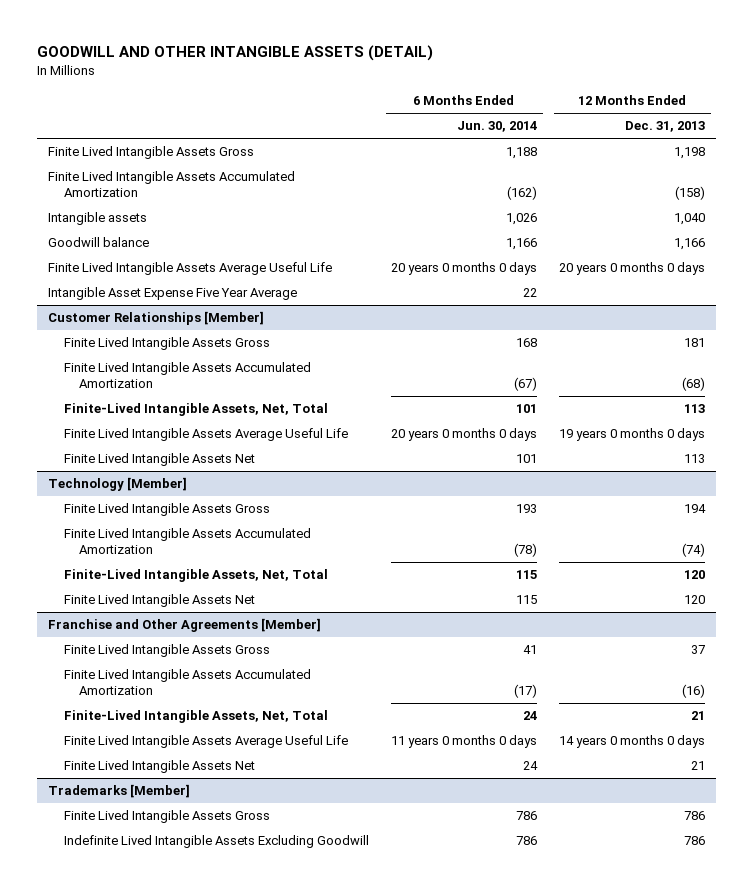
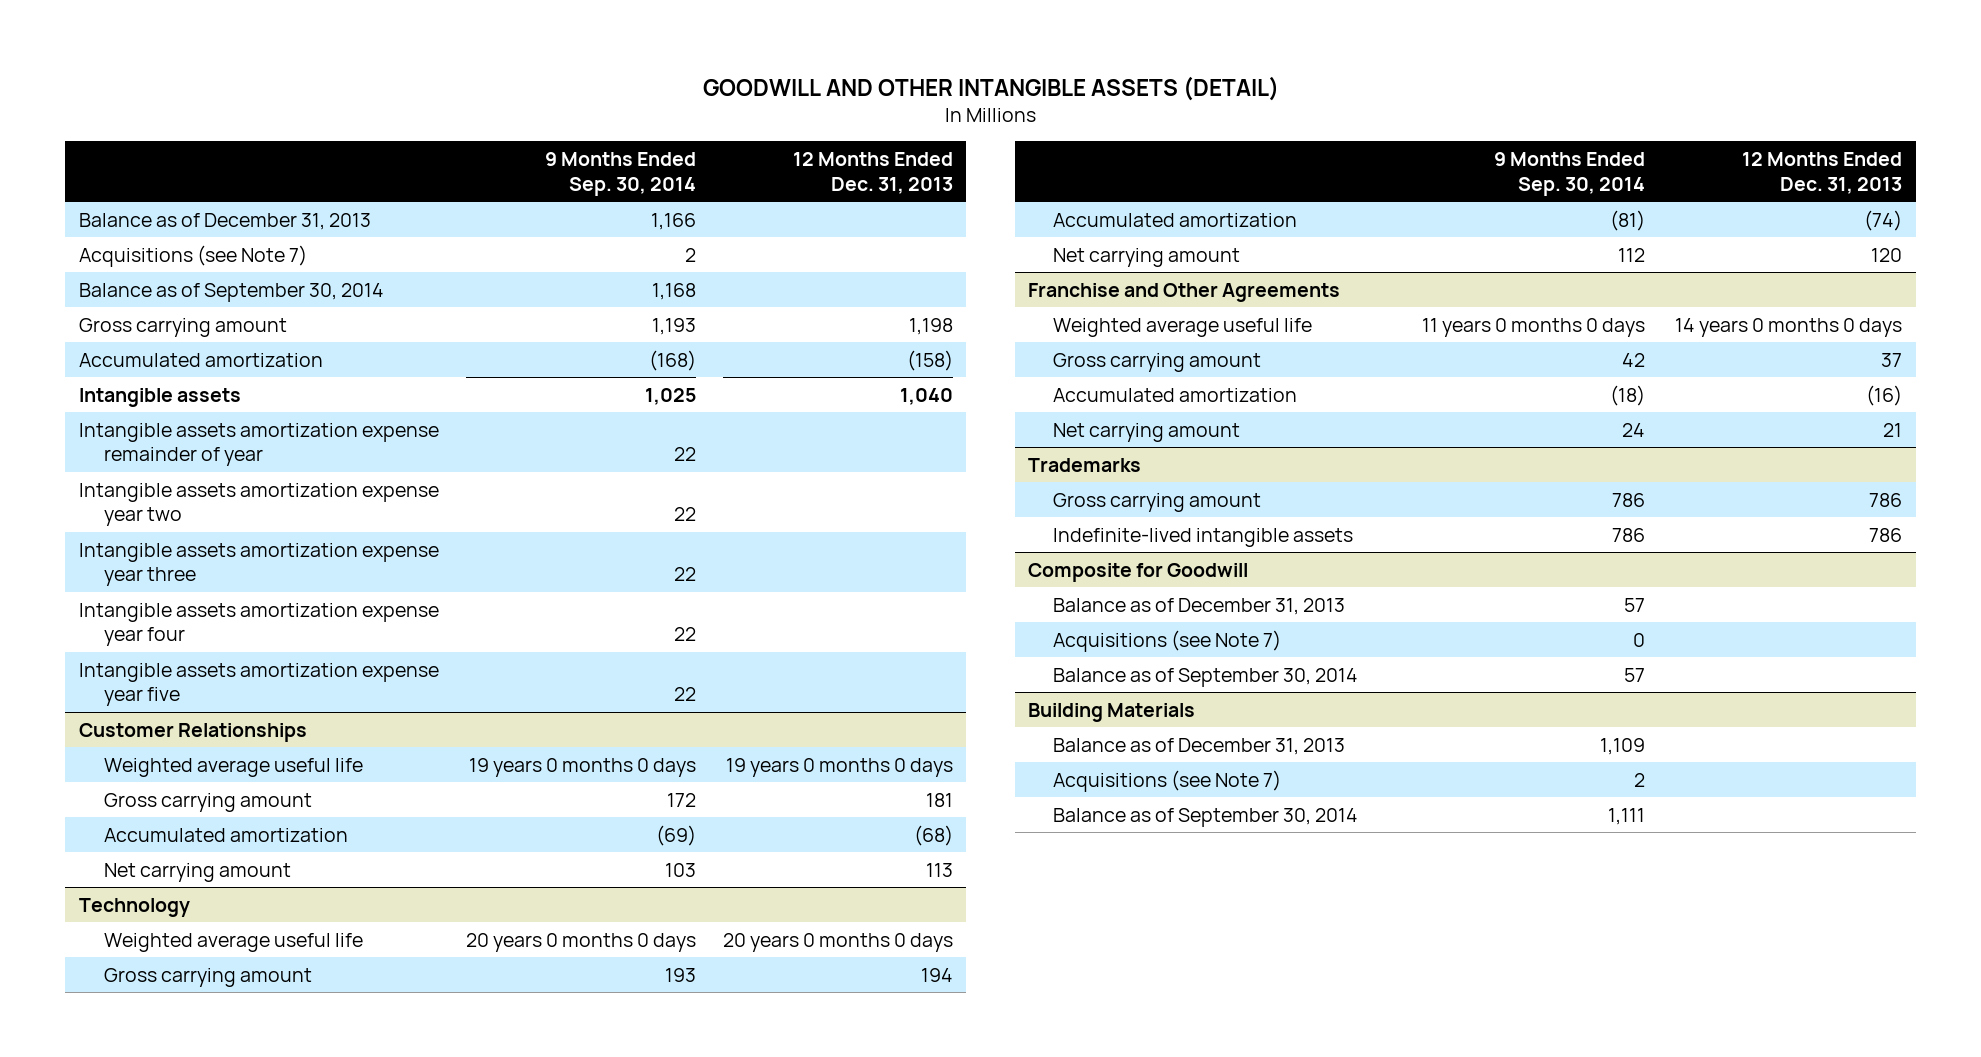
- | 6 Months Ended Jun. 30, 2014 | 12 Months Ended Dec. 31, 2013
+ | 9 Months Ended Sep. 30, 2014 | 12 Months Ended Dec. 31, 2013
- Finite Lived Intangible Assets Gross | 1,188 | 1,198
- Finite Lived Intangible Assets Accumulated Amortization | (162) | (158)
+ Balance as of December 31, 2013 | 1,166 |
+ Acquisitions (see Note 7) | 2 |
+ Balance as of September 30, 2014 | 1,168 |
+ Gross carrying amount | 1,193 | 1,198
+ Accumulated amortization | (168) | (158)
- Goodwill balance | 1,166 | 1,166
- Finite Lived Intangible Assets Average Useful Life | 20 years 0 months 0 days | 20 years 0 months 0 days
- Intangible Asset Expense Five Year Average | 22 |
- Customer Relationships [Member]
- Finite Lived Intangible Assets Gross | 168 | 181
- Finite Lived Intangible Assets Accumulated Amortization | (67) | (68)
- Finite-Lived Intangible Assets, Net, Total | 101 | 113
- Finite Lived Intangible Assets Average Useful Life | 20 years 0 months 0 days | 19 years 0 months 0 days
- Finite Lived Intangible Assets Net | 101 | 113
- Technology [Member]
- Finite Lived Intangible Assets Gross | 193 | 194
- Finite Lived Intangible Assets Accumulated Amortization | (78) | (74)
- Finite-Lived Intangible Assets, Net, Total | 115 | 120
- Finite Lived Intangible Assets Net | 115 | 120
- Franchise and Other Agreements [Member]
- Finite Lived Intangible Assets Gross | 41 | 37
- Finite Lived Intangible Assets Accumulated Amortization | (17) | (16)
- Finite-Lived Intangible Assets, Net, Total | 24 | 21
- Finite Lived Intangible Assets Average Useful Life | 11 years 0 months 0 days | 14 years 0 months 0 days
- Finite Lived Intangible Assets Net | 24 | 21
- Trademarks [Member]
- Finite Lived Intangible Assets Gross | 786 | 786
- Indefinite Lived Intangible Assets Excluding Goodwill | 786 | 786
+ Intangible assets amortization expense remainder of year | 22 |
+ Intangible assets amortization expense year two | 22 |
+ Intangible assets amortization expense year three | 22 |
+ Intangible assets amortization expense year four | 22 |
+ Intangible assets amortization expense year five | 22 |
+ Customer Relationships
+ Weighted average useful life | 19 years 0 months 0 days | 19 years 0 months 0 days
+ Gross carrying amount | 172 | 181
+ Accumulated amortization | (69) | (68)
+ Net carrying amount | 103 | 113
+ Technology
+ Weighted average useful life | 20 years 0 months 0 days | 20 years 0 months 0 days
+ Gross carrying amount | 193 | 194
+ Accumulated amortization | (81) | (74)
+ Net carrying amount | 112 | 120
+ Franchise and Other Agreements
+ Weighted average useful life | 11 years 0 months 0 days | 14 years 0 months 0 days
+ Gross carrying amount | 42 | 37
+ Accumulated amortization | (18) | (16)
+ Net carrying amount | 24 | 21
+ Trademarks
+ Gross carrying amount | 786 | 786
+ Indefinite-lived intangible assets | 786 | 786
+ Composite for Goodwill
+ Balance as of December 31, 2013 | 57 |
+ Acquisitions (see Note 7) | 0 |
+ Balance as of September 30, 2014 | 57 |
+ Building Materials
+ Balance as of December 31, 2013 | 1,109 |
+ Acquisitions (see Note 7) | 2 |
+ Balance as of September 30, 2014 | 1,111 |

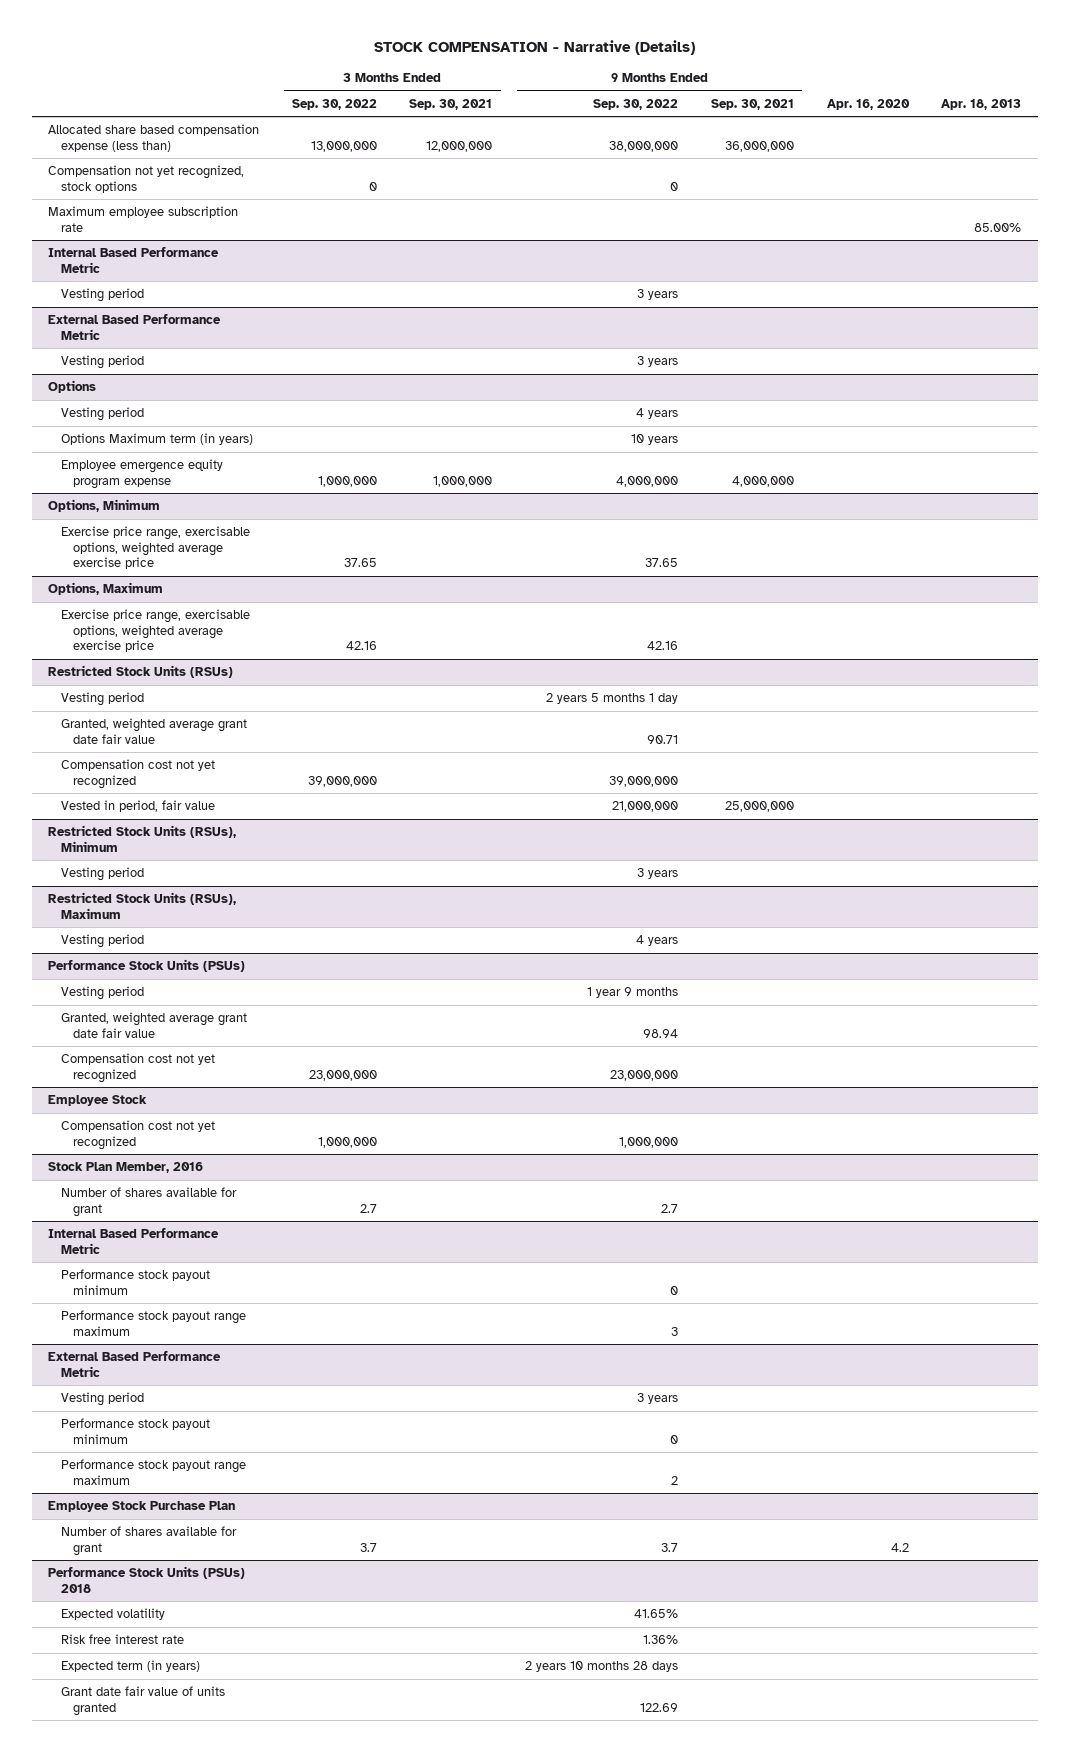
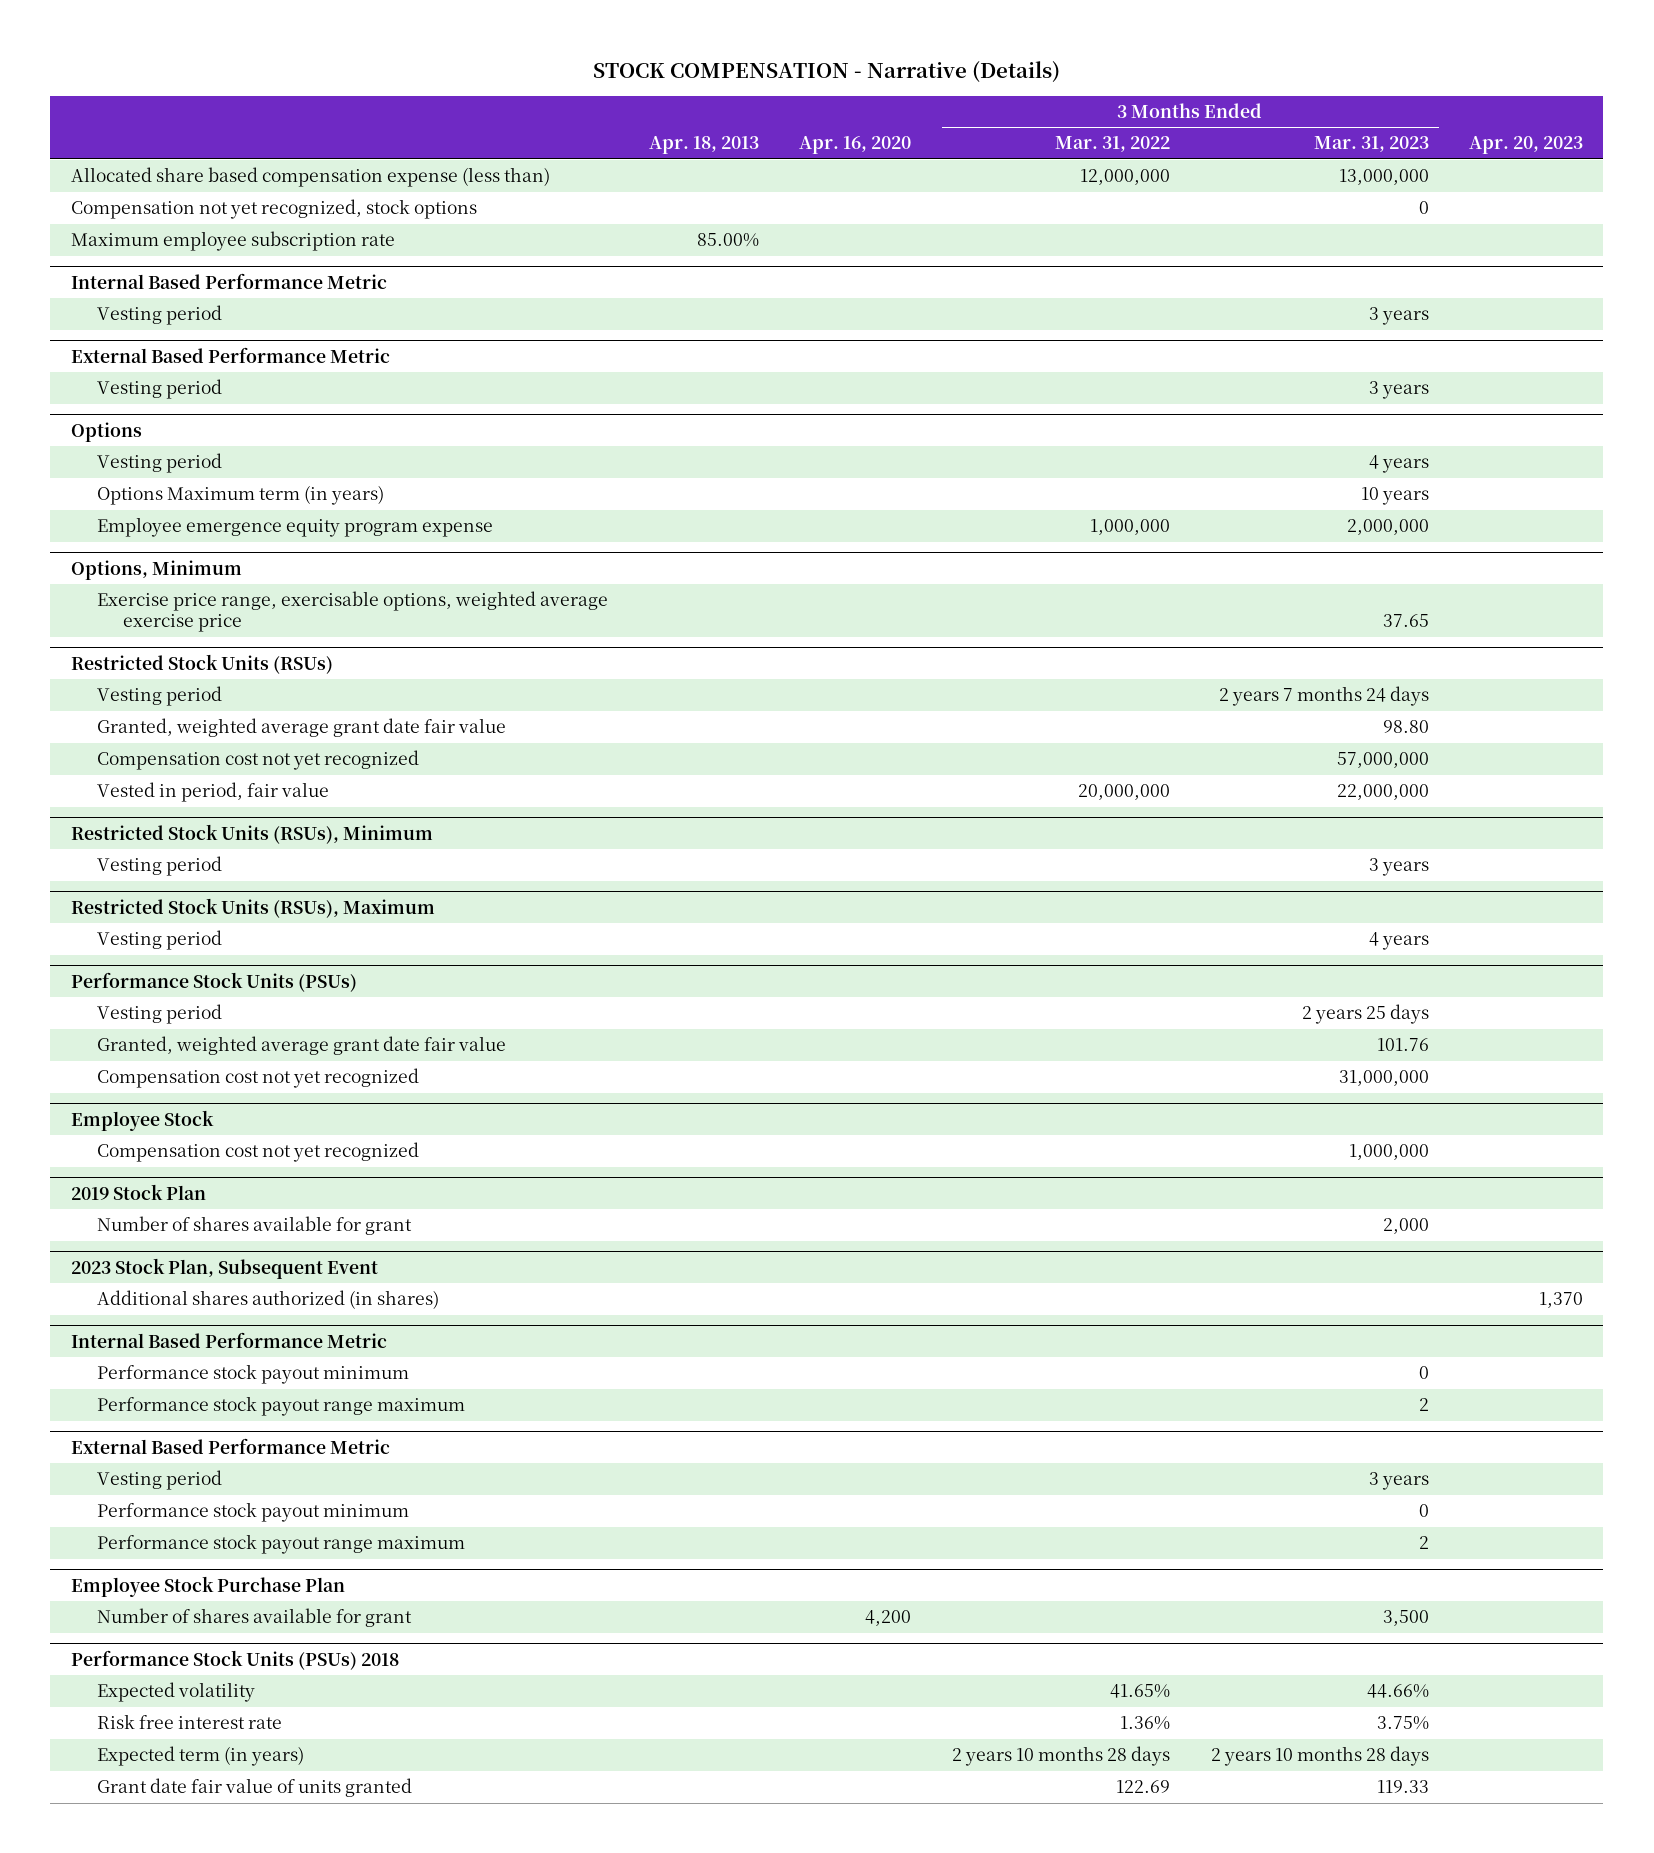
- | 3 Months Ended Sep. 30, 2022 | 3 Months Ended Sep. 30, 2021 | 9 Months Ended Sep. 30, 2022 | 9 Months Ended Sep. 30, 2021 | Apr. 16, 2020 | Apr. 18, 2013
+ | Apr. 18, 2013 | Apr. 16, 2020 | 3 Months Ended Mar. 31, 2022 | 3 Months Ended Mar. 31, 2023 | Apr. 20, 2023
- Options, Maximum
- Exercise price range, exercisable options, weighted average exercise price | 42.16 | | 42.16 | | |
- Stock Plan Member, 2016
- Number of shares available for grant | 2.7 | | 2.7 | | |
+ 2019 Stock Plan
+ Number of shares available for grant | | | | 2,000 |
+ 2023 Stock Plan, Subsequent Event
+ Additional shares authorized (in shares) | | | | | 1,370
@ Employee Stock Purchase Plan
- Number of shares available for grant | 3.7 | | 3.7 | | 4.2 |
+ Number of shares available for grant | | 4,200 | | 3,500 |

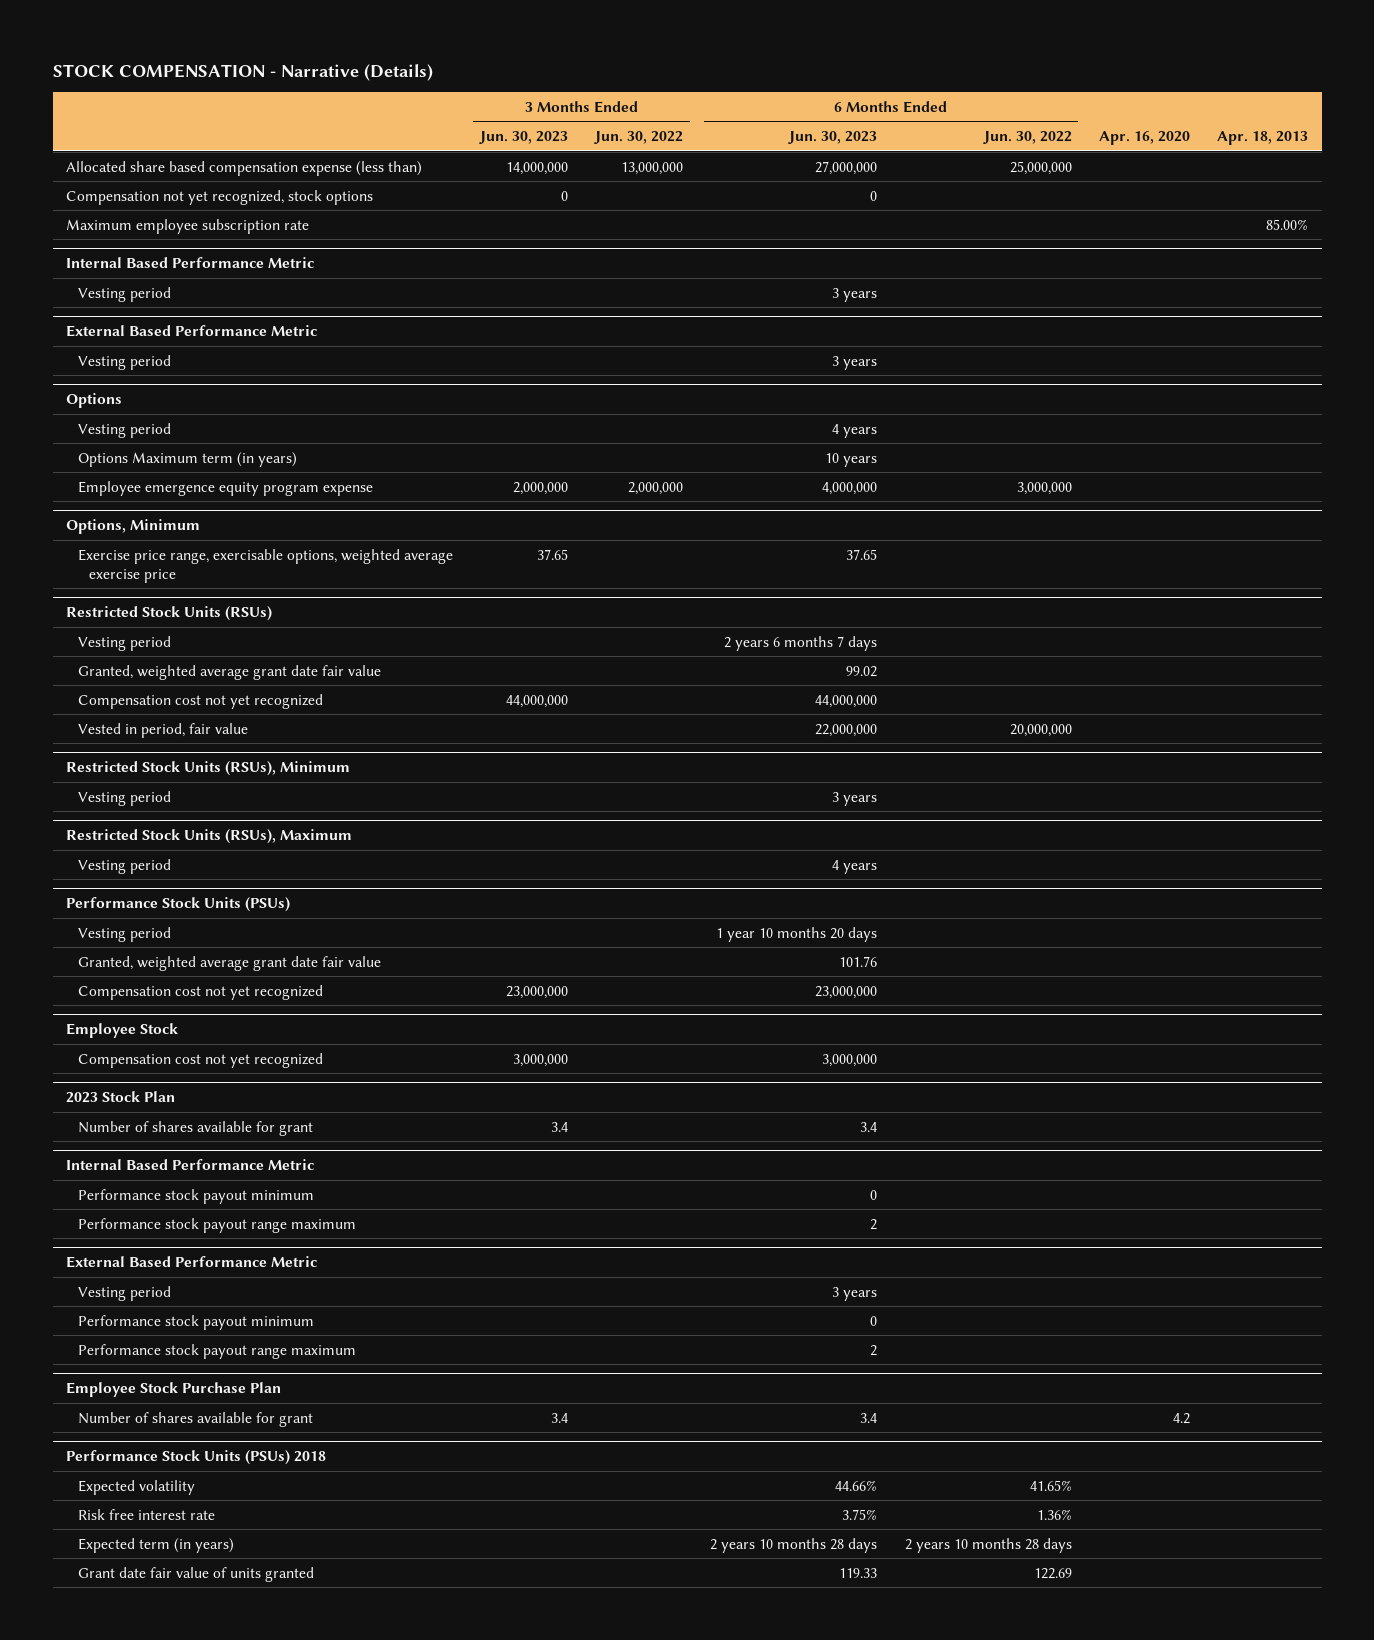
- | Apr. 18, 2013 | Apr. 16, 2020 | 3 Months Ended Mar. 31, 2022 | 3 Months Ended Mar. 31, 2023 | Apr. 20, 2023
+ | 3 Months Ended Jun. 30, 2023 | 3 Months Ended Jun. 30, 2022 | 6 Months Ended Jun. 30, 2023 | 6 Months Ended Jun. 30, 2022 | Apr. 16, 2020 | Apr. 18, 2013
- 2019 Stock Plan
- Number of shares available for grant | | | | 2,000 |
- 2023 Stock Plan, Subsequent Event
- Additional shares authorized (in shares) | | | | | 1,370
+ 2023 Stock Plan
+ Number of shares available for grant | 3.4 | | 3.4 | | |
@ Employee Stock Purchase Plan
- Number of shares available for grant | | 4,200 | | 3,500 |
+ Number of shares available for grant | 3.4 | | 3.4 | | 4.2 |

